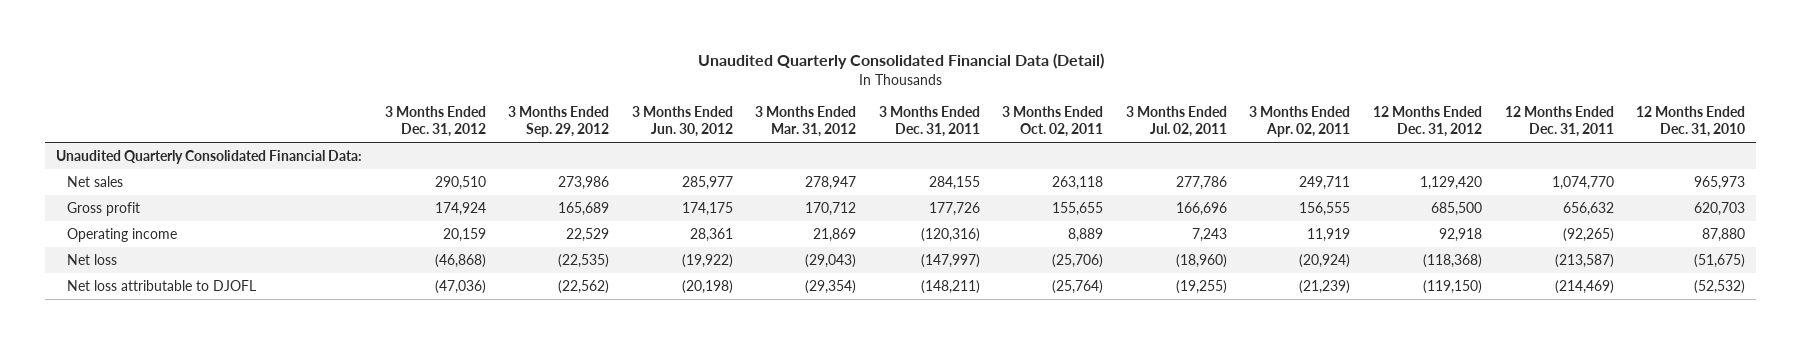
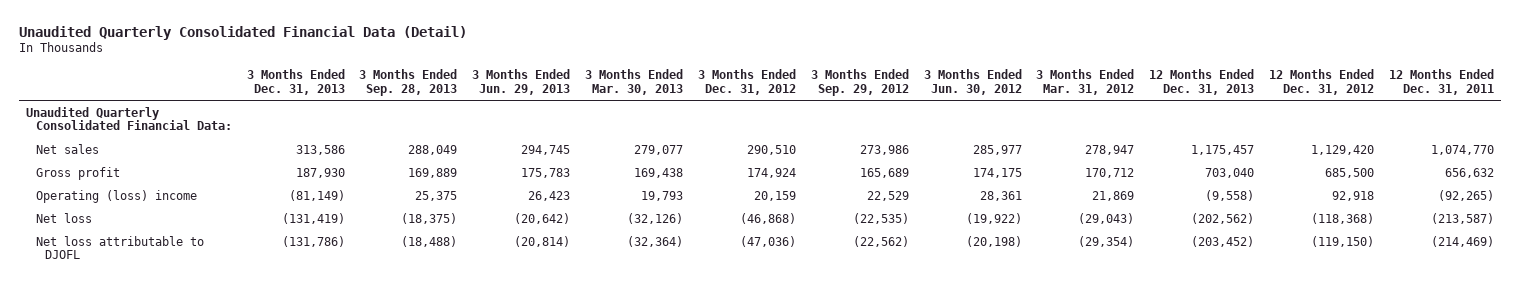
- | 3 Months Ended Dec. 31, 2012 | 3 Months Ended Sep. 29, 2012 | 3 Months Ended Jun. 30, 2012 | 3 Months Ended Mar. 31, 2012 | 3 Months Ended Dec. 31, 2011 | 3 Months Ended Oct. 02, 2011 | 3 Months Ended Jul. 02, 2011 | 3 Months Ended Apr. 02, 2011 | 12 Months Ended Dec. 31, 2012 | 12 Months Ended Dec. 31, 2011 | 12 Months Ended Dec. 31, 2010
+ | 3 Months Ended Dec. 31, 2013 | 3 Months Ended Sep. 28, 2013 | 3 Months Ended Jun. 29, 2013 | 3 Months Ended Mar. 30, 2013 | 3 Months Ended Dec. 31, 2012 | 3 Months Ended Sep. 29, 2012 | 3 Months Ended Jun. 30, 2012 | 3 Months Ended Mar. 31, 2012 | 12 Months Ended Dec. 31, 2013 | 12 Months Ended Dec. 31, 2012 | 12 Months Ended Dec. 31, 2011
- Operating income | 20,159 | 22,529 | 28,361 | 21,869 | (120,316) | 8,889 | 7,243 | 11,919 | 92,918 | (92,265) | 87,880
+ Operating (loss) income | (81,149) | 25,375 | 26,423 | 19,793 | 20,159 | 22,529 | 28,361 | 21,869 | (9,558) | 92,918 | (92,265)

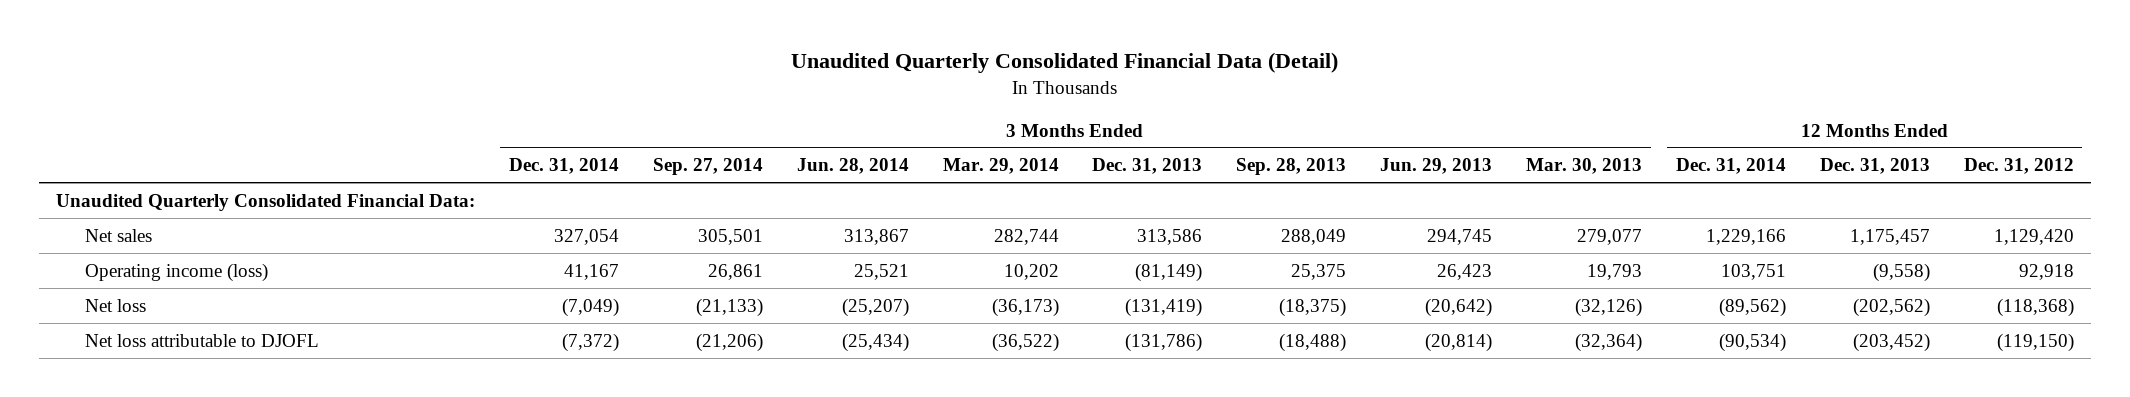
- | 3 Months Ended Dec. 31, 2013 | 3 Months Ended Sep. 28, 2013 | 3 Months Ended Jun. 29, 2013 | 3 Months Ended Mar. 30, 2013 | 3 Months Ended Dec. 31, 2012 | 3 Months Ended Sep. 29, 2012 | 3 Months Ended Jun. 30, 2012 | 3 Months Ended Mar. 31, 2012 | 12 Months Ended Dec. 31, 2013 | 12 Months Ended Dec. 31, 2012 | 12 Months Ended Dec. 31, 2011
+ | 3 Months Ended Dec. 31, 2014 | 3 Months Ended Sep. 27, 2014 | 3 Months Ended Jun. 28, 2014 | 3 Months Ended Mar. 29, 2014 | 3 Months Ended Dec. 31, 2013 | 3 Months Ended Sep. 28, 2013 | 3 Months Ended Jun. 29, 2013 | 3 Months Ended Mar. 30, 2013 | 12 Months Ended Dec. 31, 2014 | 12 Months Ended Dec. 31, 2013 | 12 Months Ended Dec. 31, 2012
- Gross profit | 187,930 | 169,889 | 175,783 | 169,438 | 174,924 | 165,689 | 174,175 | 170,712 | 703,040 | 685,500 | 656,632
- Operating (loss) income | (81,149) | 25,375 | 26,423 | 19,793 | 20,159 | 22,529 | 28,361 | 21,869 | (9,558) | 92,918 | (92,265)
+ Operating income (loss) | 41,167 | 26,861 | 25,521 | 10,202 | (81,149) | 25,375 | 26,423 | 19,793 | 103,751 | (9,558) | 92,918

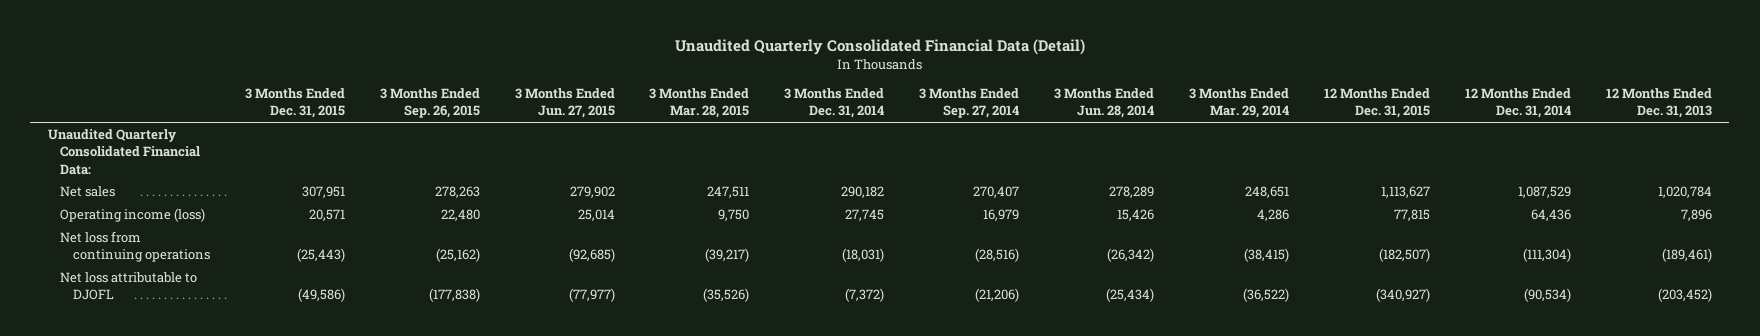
- | 3 Months Ended Dec. 31, 2014 | 3 Months Ended Sep. 27, 2014 | 3 Months Ended Jun. 28, 2014 | 3 Months Ended Mar. 29, 2014 | 3 Months Ended Dec. 31, 2013 | 3 Months Ended Sep. 28, 2013 | 3 Months Ended Jun. 29, 2013 | 3 Months Ended Mar. 30, 2013 | 12 Months Ended Dec. 31, 2014 | 12 Months Ended Dec. 31, 2013 | 12 Months Ended Dec. 31, 2012
+ | 3 Months Ended Dec. 31, 2015 | 3 Months Ended Sep. 26, 2015 | 3 Months Ended Jun. 27, 2015 | 3 Months Ended Mar. 28, 2015 | 3 Months Ended Dec. 31, 2014 | 3 Months Ended Sep. 27, 2014 | 3 Months Ended Jun. 28, 2014 | 3 Months Ended Mar. 29, 2014 | 12 Months Ended Dec. 31, 2015 | 12 Months Ended Dec. 31, 2014 | 12 Months Ended Dec. 31, 2013
- Net sales | 327,054 | 305,501 | 313,867 | 282,744 | 313,586 | 288,049 | 294,745 | 279,077 | 1,229,166 | 1,175,457 | 1,129,420
- Operating income (loss) | 41,167 | 26,861 | 25,521 | 10,202 | (81,149) | 25,375 | 26,423 | 19,793 | 103,751 | (9,558) | 92,918
- Net loss | (7,049) | (21,133) | (25,207) | (36,173) | (131,419) | (18,375) | (20,642) | (32,126) | (89,562) | (202,562) | (118,368)
+ Net sales | 307,951 | 278,263 | 279,902 | 247,511 | 290,182 | 270,407 | 278,289 | 248,651 | 1,113,627 | 1,087,529 | 1,020,784
+ Operating income (loss) | 20,571 | 22,480 | 25,014 | 9,750 | 27,745 | 16,979 | 15,426 | 4,286 | 77,815 | 64,436 | 7,896
+ Net loss from continuing operations | (25,443) | (25,162) | (92,685) | (39,217) | (18,031) | (28,516) | (26,342) | (38,415) | (182,507) | (111,304) | (189,461)

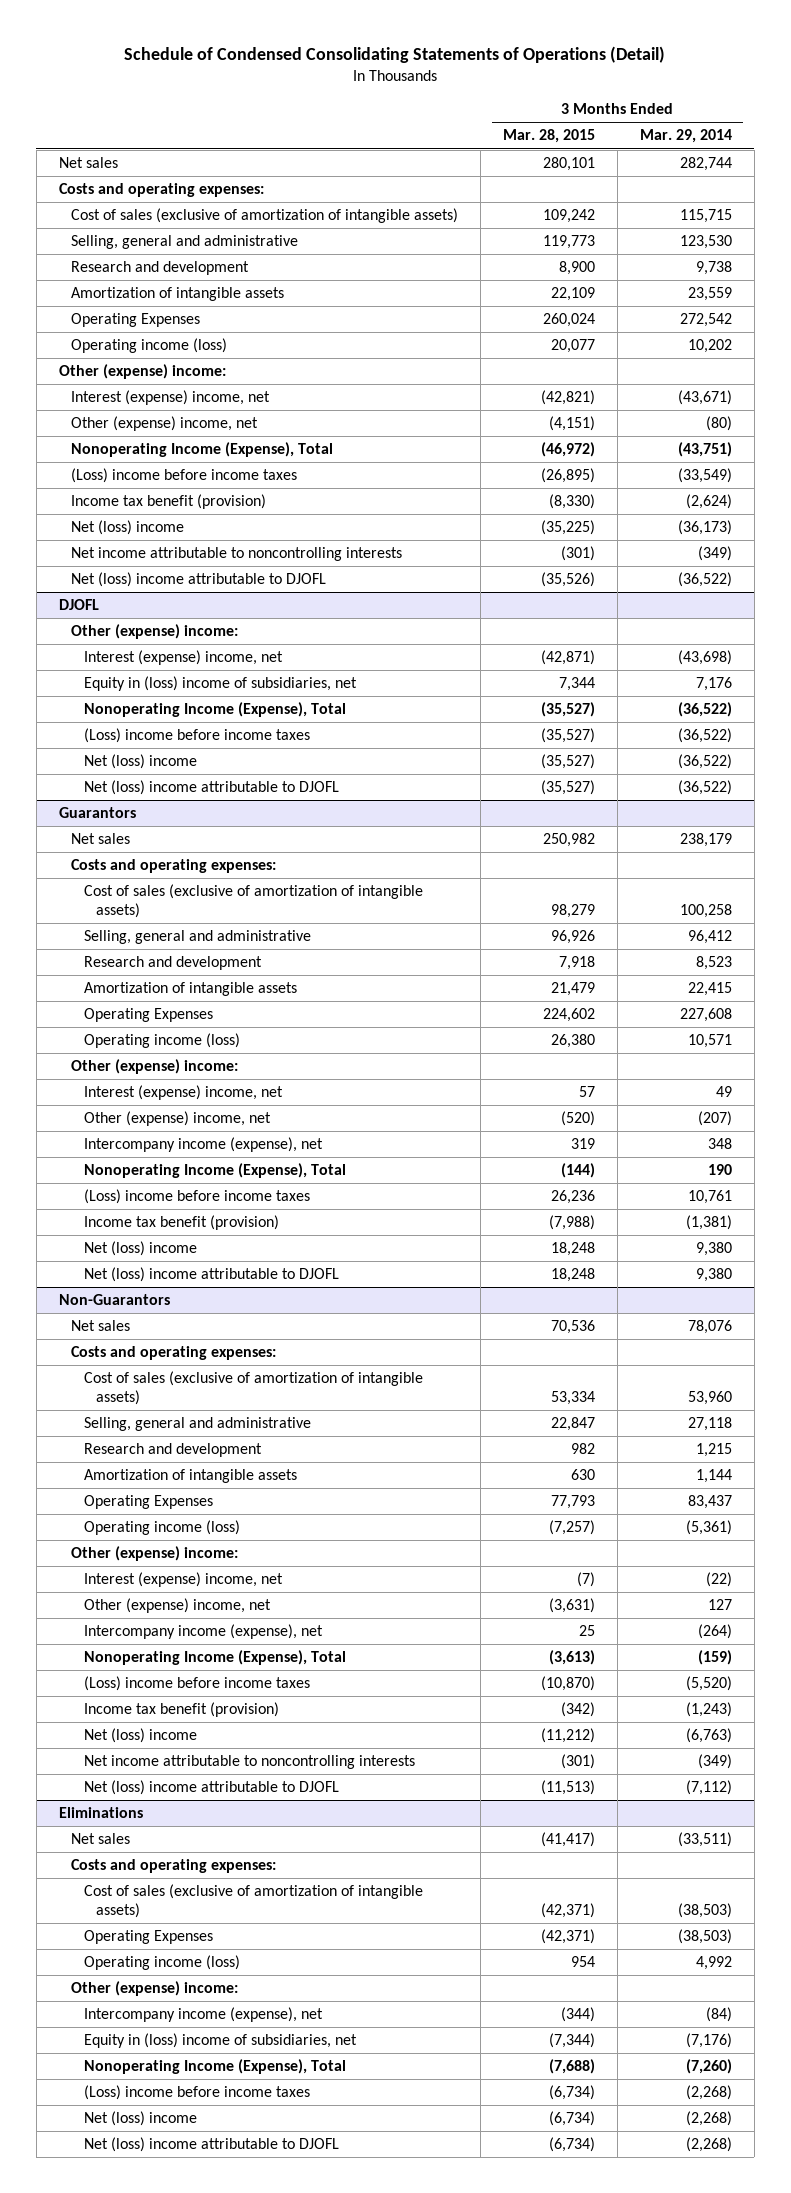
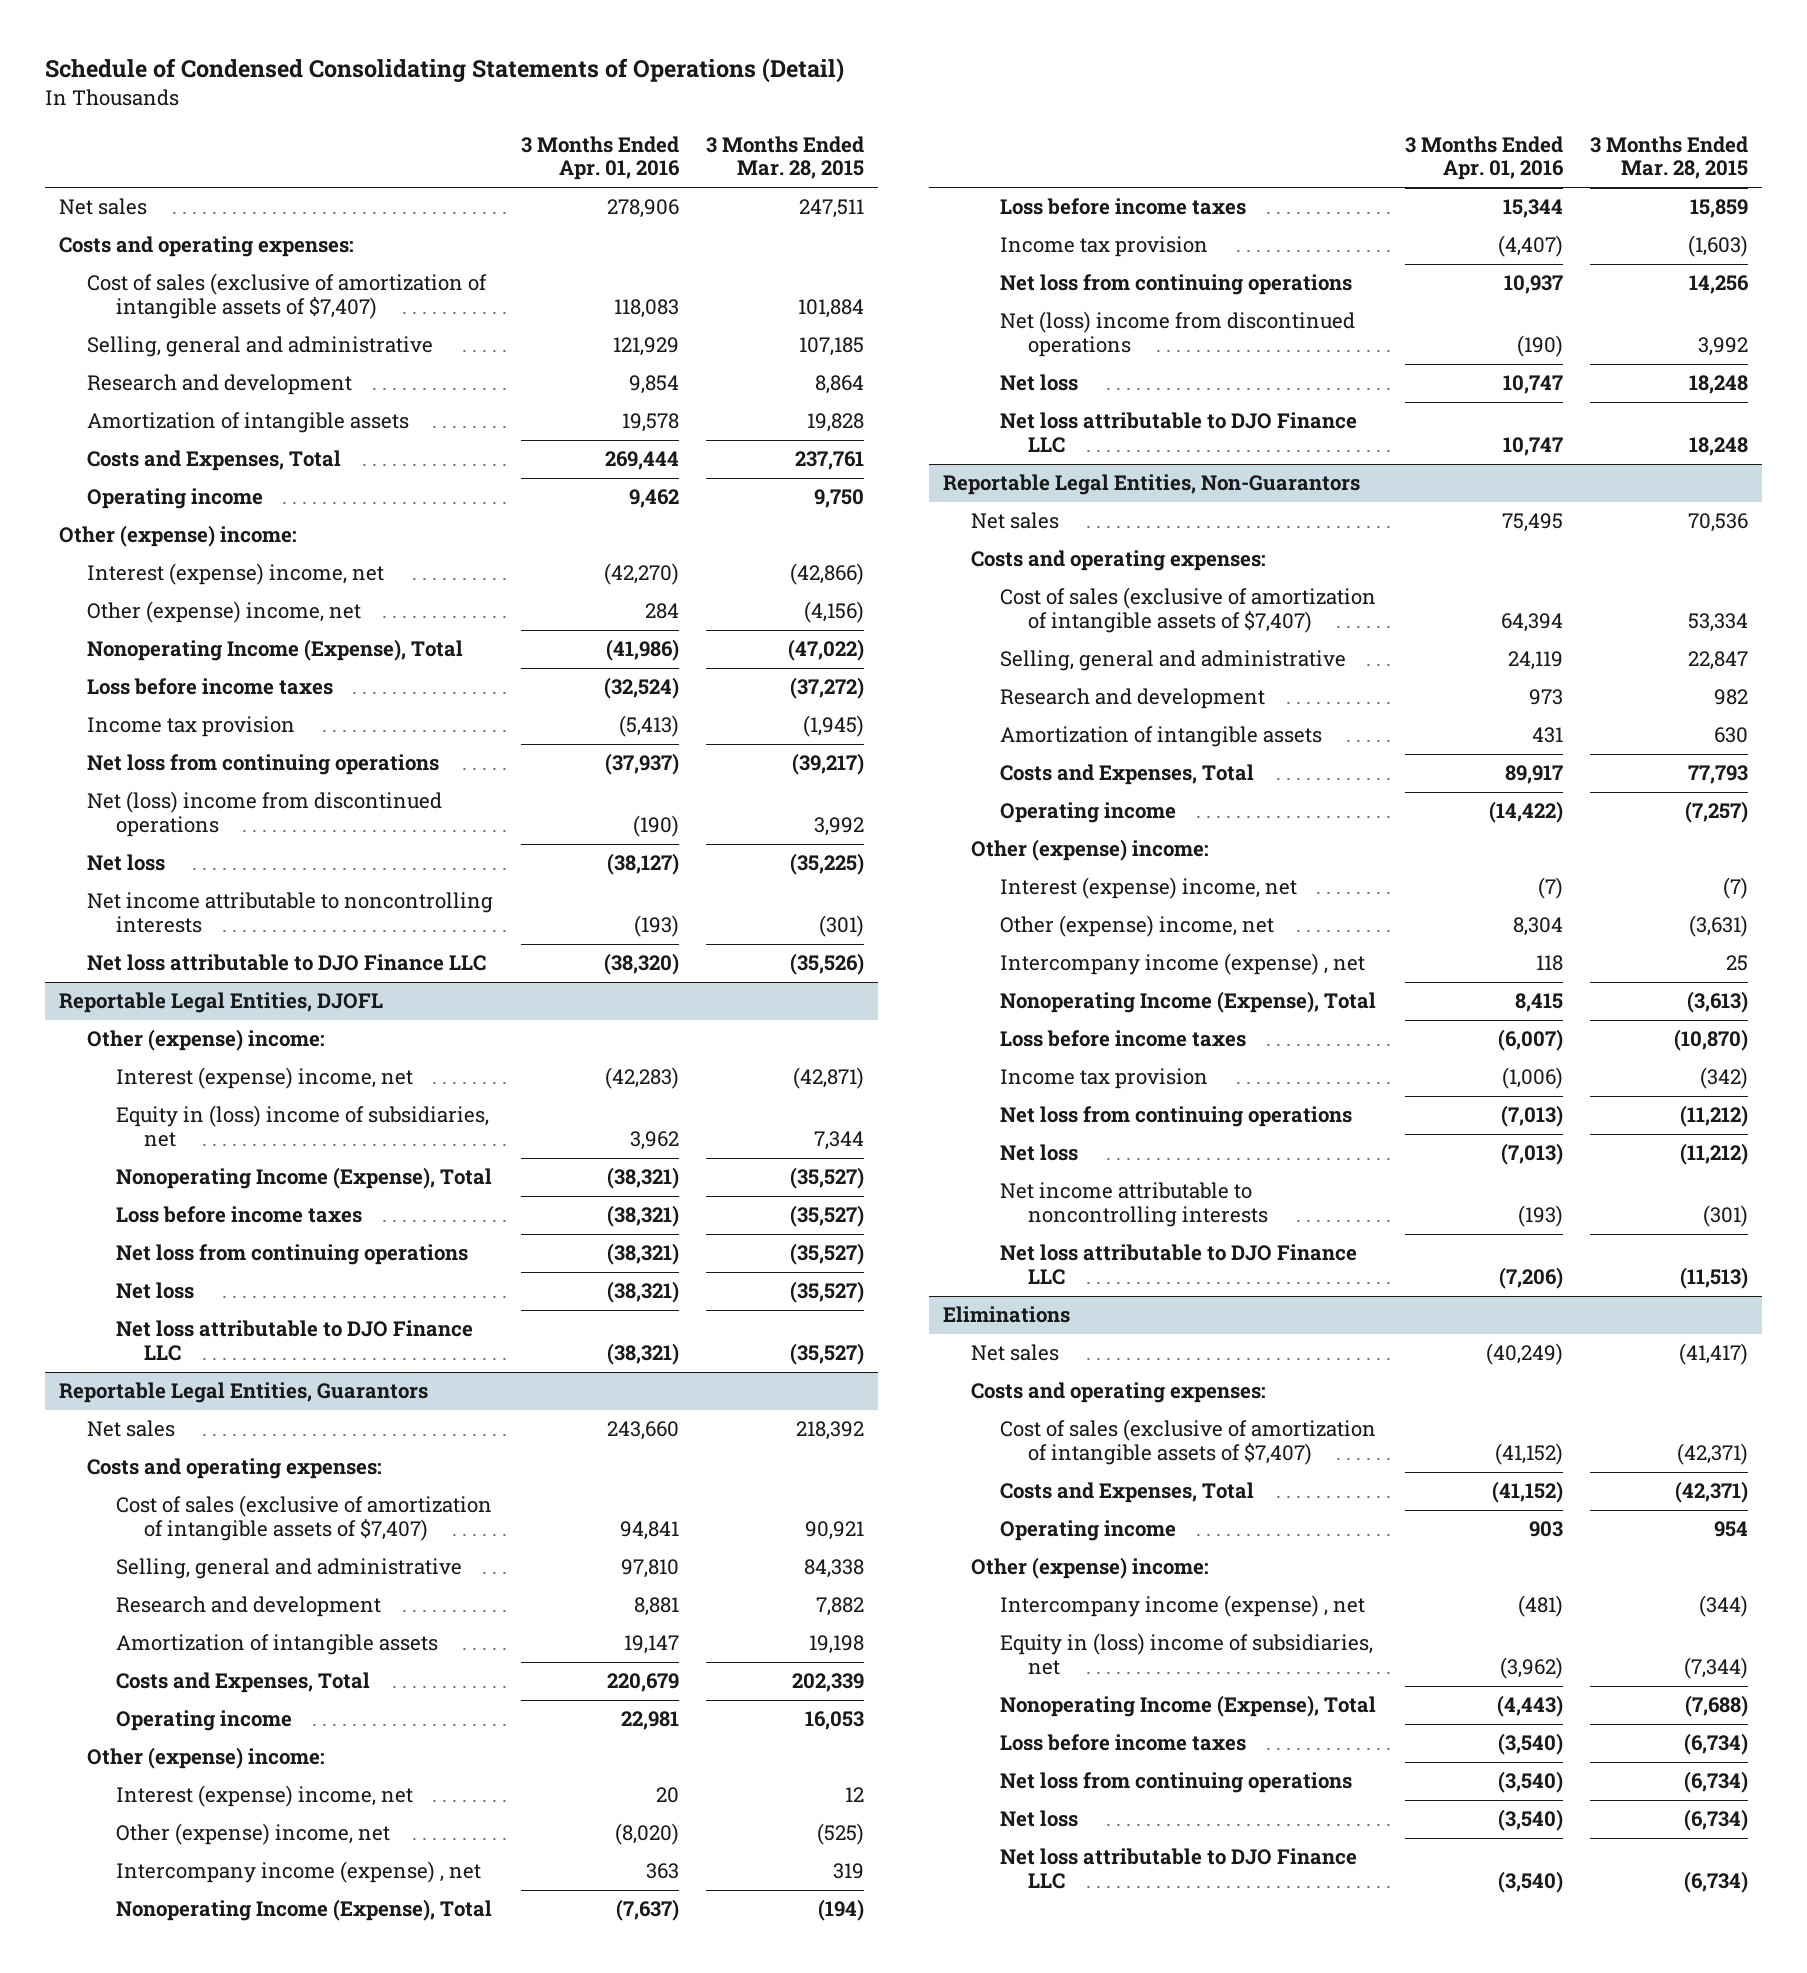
- | 3 Months Ended Mar. 28, 2015 | 3 Months Ended Mar. 29, 2014
+ | 3 Months Ended Apr. 01, 2016 | 3 Months Ended Mar. 28, 2015
- Net sales | 280,101 | 282,744
+ Net sales | 278,906 | 247,511
- Cost of sales (exclusive of amortization of intangible assets) | 109,242 | 115,715
- Selling, general and administrative | 119,773 | 123,530
- Research and development | 8,900 | 9,738
- Amortization of intangible assets | 22,109 | 23,559
- Operating Expenses | 260,024 | 272,542
- Operating income (loss) | 20,077 | 10,202
+ Cost of sales (exclusive of amortization of intangible assets of $7,407) | 118,083 | 101,884
+ Selling, general and administrative | 121,929 | 107,185
+ Research and development | 9,854 | 8,864
+ Amortization of intangible assets | 19,578 | 19,828
+ Costs and Expenses, Total | 269,444 | 237,761
+ Operating income | 9,462 | 9,750
- Interest (expense) income, net | (42,821) | (43,671)
- Other (expense) income, net | (4,151) | (80)
- Nonoperating Income (Expense), Total | (46,972) | (43,751)
- (Loss) income before income taxes | (26,895) | (33,549)
- Income tax benefit (provision) | (8,330) | (2,624)
- Net (loss) income | (35,225) | (36,173)
+ Interest (expense) income, net | (42,270) | (42,866)
+ Other (expense) income, net | 284 | (4,156)
+ Nonoperating Income (Expense), Total | (41,986) | (47,022)
+ Loss before income taxes | (32,524) | (37,272)
+ Income tax provision | (5,413) | (1,945)
+ Net loss from continuing operations | (37,937) | (39,217)
+ Net (loss) income from discontinued operations | (190) | 3,992
+ Net loss | (38,127) | (35,225)
- Net (loss) income attributable to DJOFL | (35,526) | (36,522)
- DJOFL
+ Net loss attributable to DJO Finance LLC | (38,320) | (35,526)
+ Reportable Legal Entities, DJOFL
- (Loss) income before income taxes | (35,527) | (36,522)
- Net (loss) income | (35,527) | (36,522)
- Net (loss) income attributable to DJOFL | (35,527) | (36,522)
- Guarantors
- Net sales | 250,982 | 238,179
+ Loss before income taxes | (38,321) | (35,527)
+ Net loss from continuing operations | (38,321) | (35,527)
+ Net loss | (38,321) | (35,527)
+ Net loss attributable to DJO Finance LLC | (38,321) | (35,527)
+ Reportable Legal Entities, Guarantors
+ Net sales | 243,660 | 218,392
- Cost of sales (exclusive of amortization of intangible assets) | 98,279 | 100,258
- Selling, general and administrative | 96,926 | 96,412
- Research and development | 7,918 | 8,523
- Amortization of intangible assets | 21,479 | 22,415
- Operating Expenses | 224,602 | 227,608
- Operating income (loss) | 26,380 | 10,571
+ Cost of sales (exclusive of amortization of intangible assets of $7,407) | 94,841 | 90,921
+ Selling, general and administrative | 97,810 | 84,338
+ Research and development | 8,881 | 7,882
+ Amortization of intangible assets | 19,147 | 19,198
+ Costs and Expenses, Total | 220,679 | 202,339
+ Operating income | 22,981 | 16,053
- Interest (expense) income, net | 57 | 49
- Other (expense) income, net | (520) | (207)
- Intercompany income (expense), net | 319 | 348
- Nonoperating Income (Expense), Total | (144) | 190
- (Loss) income before income taxes | 26,236 | 10,761
- Income tax benefit (provision) | (7,988) | (1,381)
- Net (loss) income | 18,248 | 9,380
- Net (loss) income attributable to DJOFL | 18,248 | 9,380
- Non-Guarantors
+ Interest (expense) income, net | 20 | 12
+ Other (expense) income, net | (8,020) | (525)
+ Intercompany income (expense) , net | 363 | 319
+ Nonoperating Income (Expense), Total | (7,637) | (194)
+ Loss before income taxes | 15,344 | 15,859
+ Income tax provision | (4,407) | (1,603)
+ Net loss from continuing operations | 10,937 | 14,256
+ Net (loss) income from discontinued operations | (190) | 3,992
+ Net loss | 10,747 | 18,248
+ Net loss attributable to DJO Finance LLC | 10,747 | 18,248
+ Reportable Legal Entities, Non-Guarantors
- Cost of sales (exclusive of amortization of intangible assets) | 53,334 | 53,960
+ Cost of sales (exclusive of amortization of intangible assets of $7,407) | 64,394 | 53,334
- Operating Expenses | 77,793 | 83,437
- Operating income (loss) | (7,257) | (5,361)
+ Costs and Expenses, Total | 89,917 | 77,793
+ Operating income | (14,422) | (7,257)
- Intercompany income (expense), net | 25 | (264)
+ Intercompany income (expense) , net | 118 | 25
- (Loss) income before income taxes | (10,870) | (5,520)
- Income tax benefit (provision) | (342) | (1,243)
- Net (loss) income | (11,212) | (6,763)
+ Loss before income taxes | (6,007) | (10,870)
+ Income tax provision | (1,006) | (342)
+ Net loss from continuing operations | (7,013) | (11,212)
+ Net loss | (7,013) | (11,212)
- Net (loss) income attributable to DJOFL | (11,513) | (7,112)
+ Net loss attributable to DJO Finance LLC | (7,206) | (11,513)
@ Eliminations
- Cost of sales (exclusive of amortization of intangible assets) | (42,371) | (38,503)
- Operating Expenses | (42,371) | (38,503)
- Operating income (loss) | 954 | 4,992
+ Cost of sales (exclusive of amortization of intangible assets of $7,407) | (41,152) | (42,371)
+ Costs and Expenses, Total | (41,152) | (42,371)
+ Operating income | 903 | 954
- Intercompany income (expense), net | (344) | (84)
+ Intercompany income (expense) , net | (481) | (344)
- (Loss) income before income taxes | (6,734) | (2,268)
- Net (loss) income | (6,734) | (2,268)
- Net (loss) income attributable to DJOFL | (6,734) | (2,268)
+ Loss before income taxes | (3,540) | (6,734)
+ Net loss from continuing operations | (3,540) | (6,734)
+ Net loss | (3,540) | (6,734)
+ Net loss attributable to DJO Finance LLC | (3,540) | (6,734)

